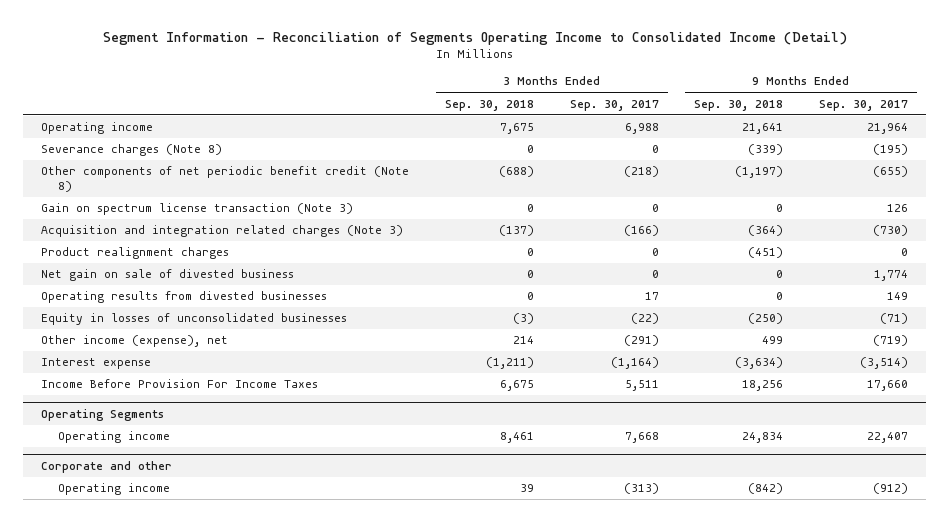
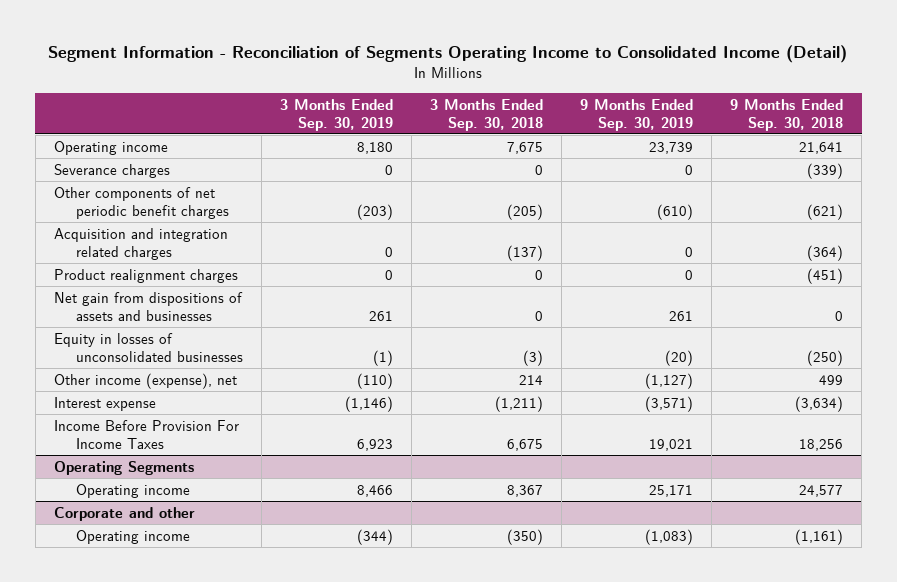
- | 3 Months Ended Sep. 30, 2018 | 3 Months Ended Sep. 30, 2017 | 9 Months Ended Sep. 30, 2018 | 9 Months Ended Sep. 30, 2017
+ | 3 Months Ended Sep. 30, 2019 | 3 Months Ended Sep. 30, 2018 | 9 Months Ended Sep. 30, 2019 | 9 Months Ended Sep. 30, 2018
- Severance charges (Note 8) | 0 | 0 | (339) | (195)
- Other components of net periodic benefit credit (Note 8) | (688) | (218) | (1,197) | (655)
- Gain on spectrum license transaction (Note 3) | 0 | 0 | 0 | 126
- Acquisition and integration related charges (Note 3) | (137) | (166) | (364) | (730)
+ Severance charges | 0 | 0 | 0 | (339)
+ Other components of net periodic benefit charges | (203) | (205) | (610) | (621)
+ Acquisition and integration related charges | 0 | (137) | 0 | (364)
- Net gain on sale of divested business | 0 | 0 | 0 | 1,774
- Operating results from divested businesses | 0 | 17 | 0 | 149
+ Net gain from dispositions of assets and businesses | 261 | 0 | 261 | 0
@ Operating Segments
- Operating income | 8,461 | 7,668 | 24,834 | 22,407
+ Operating income | 8,466 | 8,367 | 25,171 | 24,577
@ Corporate and other
- Operating income | 39 | (313) | (842) | (912)
+ Operating income | (344) | (350) | (1,083) | (1,161)

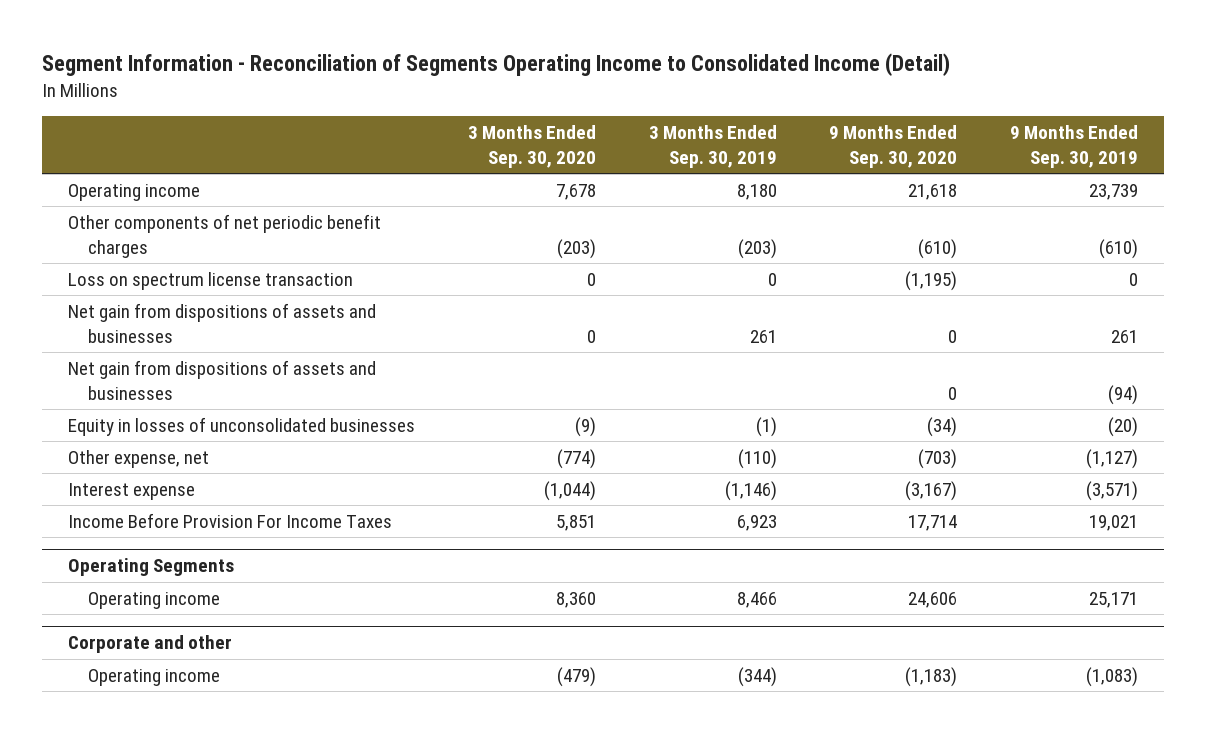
- | 3 Months Ended Sep. 30, 2019 | 3 Months Ended Sep. 30, 2018 | 9 Months Ended Sep. 30, 2019 | 9 Months Ended Sep. 30, 2018
+ | 3 Months Ended Sep. 30, 2020 | 3 Months Ended Sep. 30, 2019 | 9 Months Ended Sep. 30, 2020 | 9 Months Ended Sep. 30, 2019
- Severance charges | 0 | 0 | 0 | (339)
- Acquisition and integration related charges | 0 | (137) | 0 | (364)
- Product realignment charges | 0 | 0 | 0 | (451)
+ Loss on spectrum license transaction | 0 | 0 | (1,195) | 0
+ Net gain from dispositions of assets and businesses | | | 0 | (94)
- Other income (expense), net | (110) | 214 | (1,127) | 499
+ Other expense, net | (774) | (110) | (703) | (1,127)

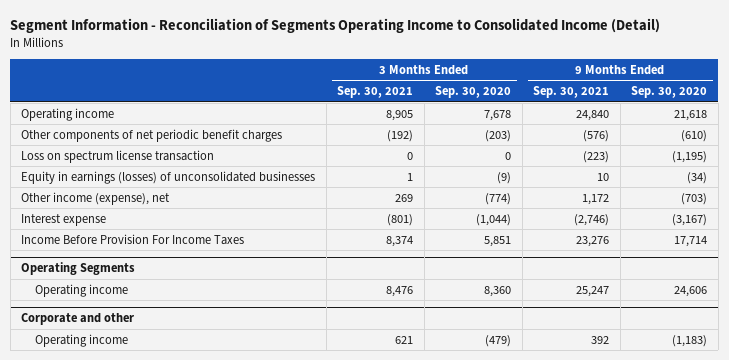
- | 3 Months Ended Sep. 30, 2020 | 3 Months Ended Sep. 30, 2019 | 9 Months Ended Sep. 30, 2020 | 9 Months Ended Sep. 30, 2019
+ | 3 Months Ended Sep. 30, 2021 | 3 Months Ended Sep. 30, 2020 | 9 Months Ended Sep. 30, 2021 | 9 Months Ended Sep. 30, 2020
- Net gain from dispositions of assets and businesses | 0 | 261 | 0 | 261
- Net gain from dispositions of assets and businesses | | | 0 | (94)
- Equity in losses of unconsolidated businesses | (9) | (1) | (34) | (20)
- Other expense, net | (774) | (110) | (703) | (1,127)
+ Equity in earnings (losses) of unconsolidated businesses | 1 | (9) | 10 | (34)
+ Other income (expense), net | 269 | (774) | 1,172 | (703)

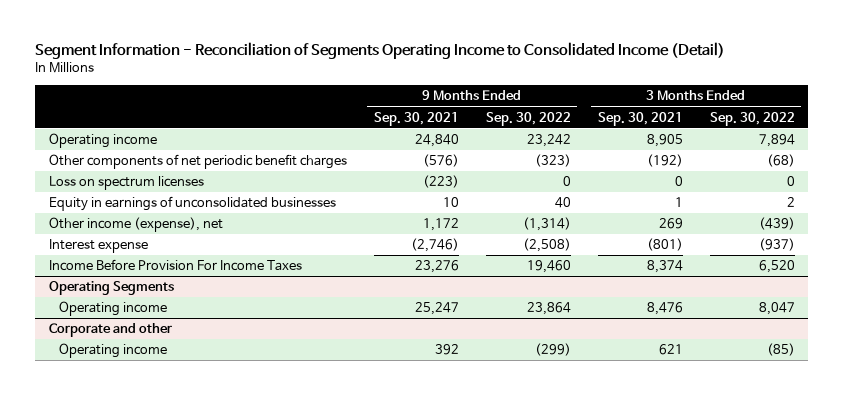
- | 3 Months Ended Sep. 30, 2021 | 3 Months Ended Sep. 30, 2020 | 9 Months Ended Sep. 30, 2021 | 9 Months Ended Sep. 30, 2020
+ | 9 Months Ended Sep. 30, 2021 | 9 Months Ended Sep. 30, 2022 | 3 Months Ended Sep. 30, 2021 | 3 Months Ended Sep. 30, 2022
- Loss on spectrum license transaction | 0 | 0 | (223) | (1,195)
- Equity in earnings (losses) of unconsolidated businesses | 1 | (9) | 10 | (34)
+ Loss on spectrum licenses | (223) | 0 | 0 | 0
+ Equity in earnings of unconsolidated businesses | 10 | 40 | 1 | 2

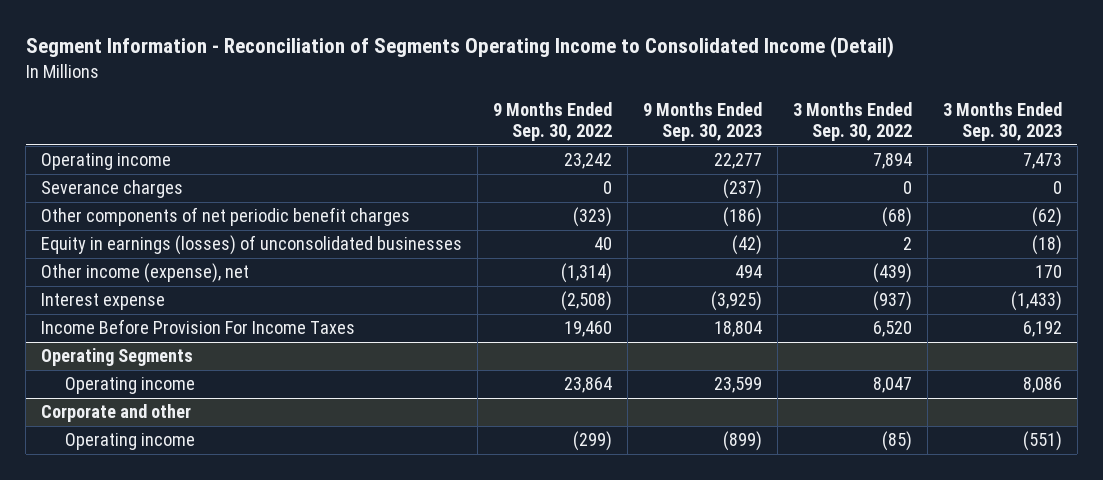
- | 9 Months Ended Sep. 30, 2021 | 9 Months Ended Sep. 30, 2022 | 3 Months Ended Sep. 30, 2021 | 3 Months Ended Sep. 30, 2022
+ | 9 Months Ended Sep. 30, 2022 | 9 Months Ended Sep. 30, 2023 | 3 Months Ended Sep. 30, 2022 | 3 Months Ended Sep. 30, 2023
+ Severance charges | 0 | (237) | 0 | 0
- Loss on spectrum licenses | (223) | 0 | 0 | 0
- Equity in earnings of unconsolidated businesses | 10 | 40 | 1 | 2
+ Equity in earnings (losses) of unconsolidated businesses | 40 | (42) | 2 | (18)

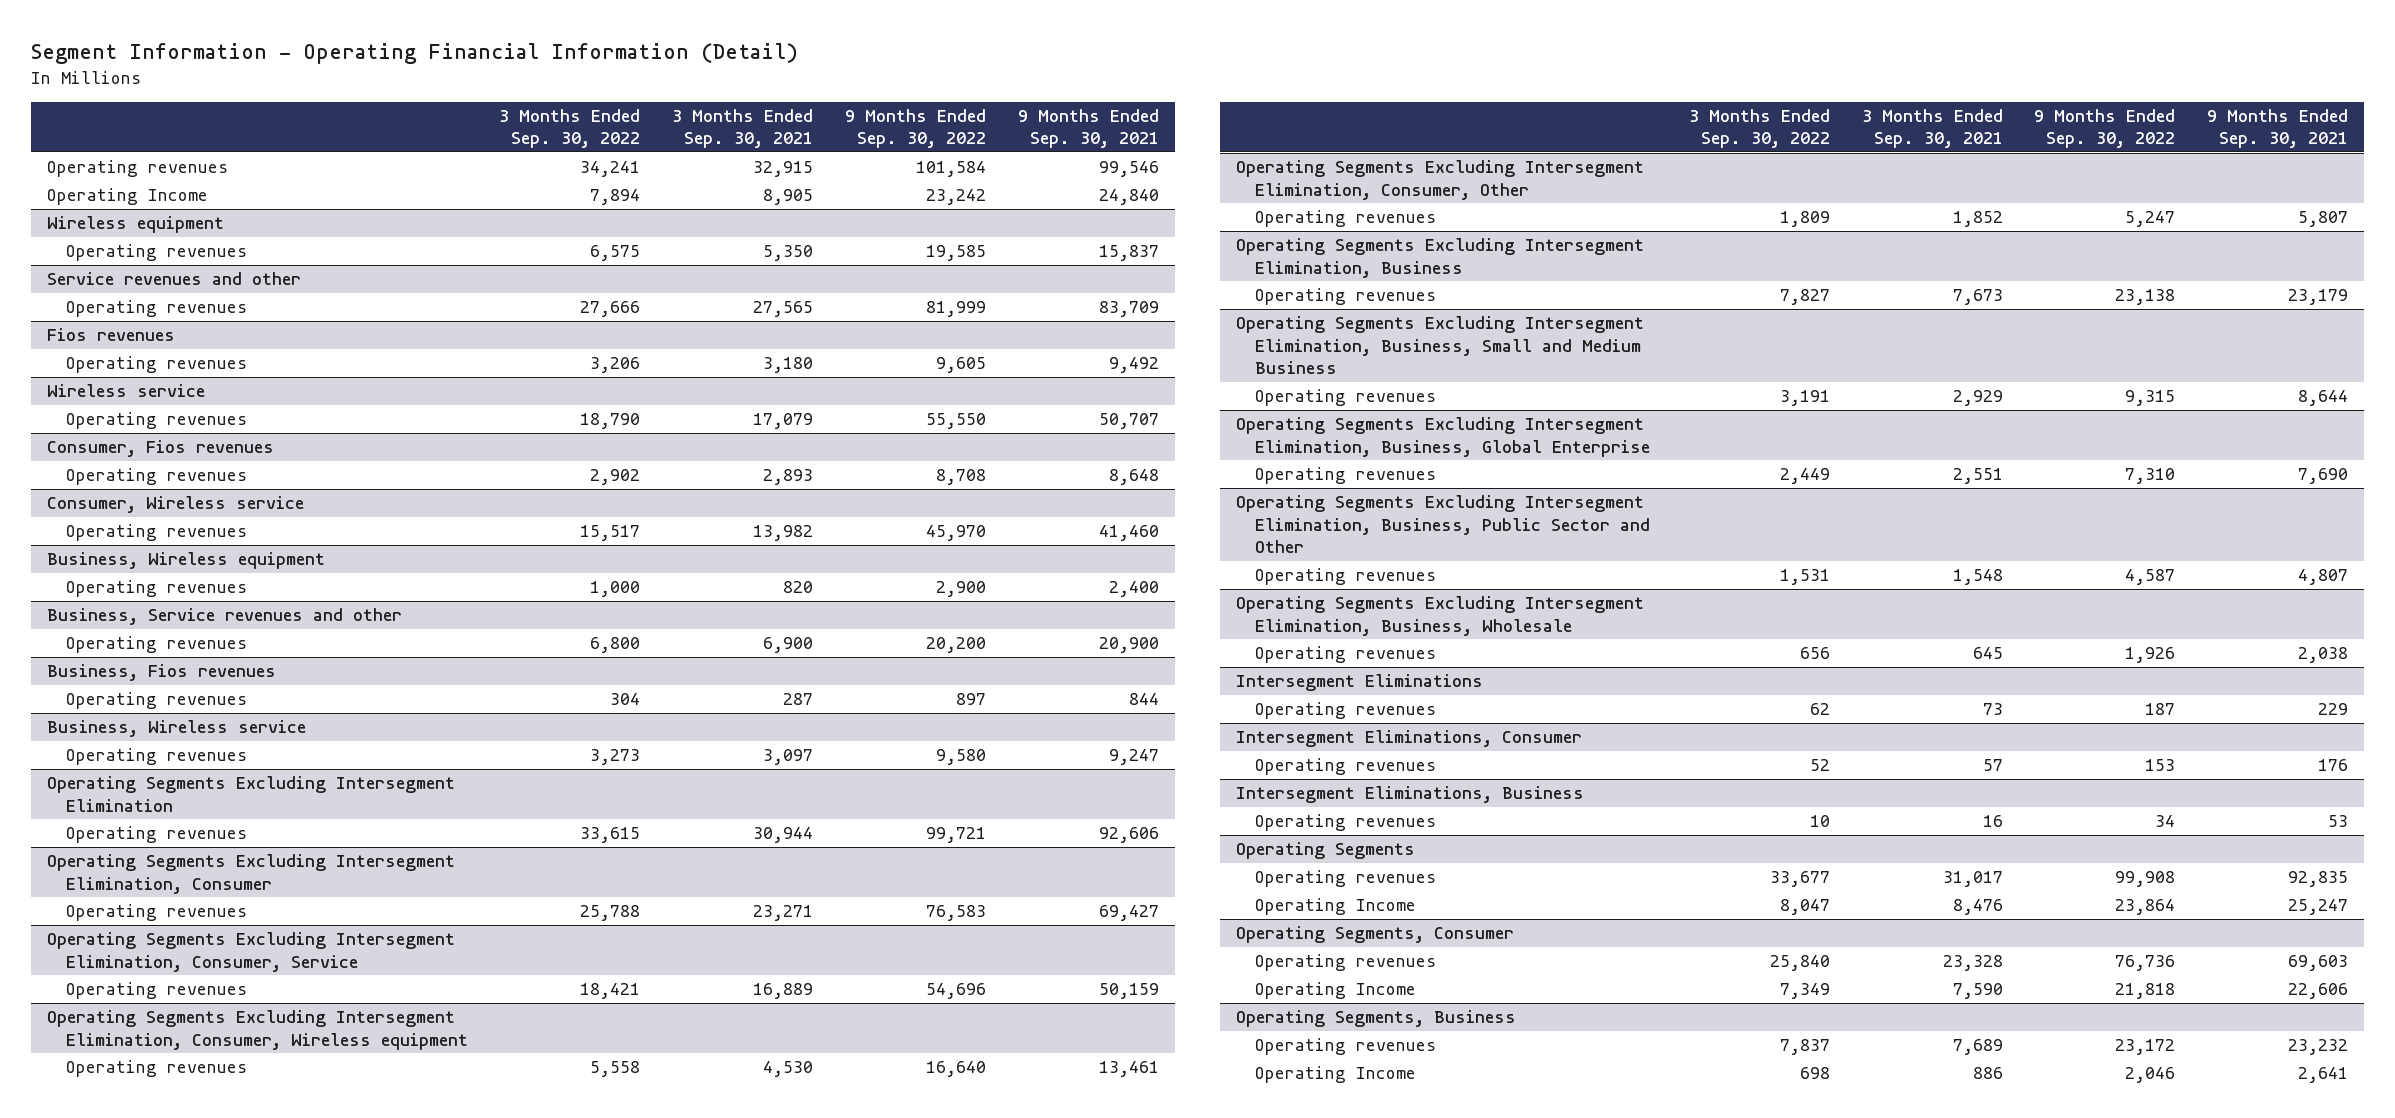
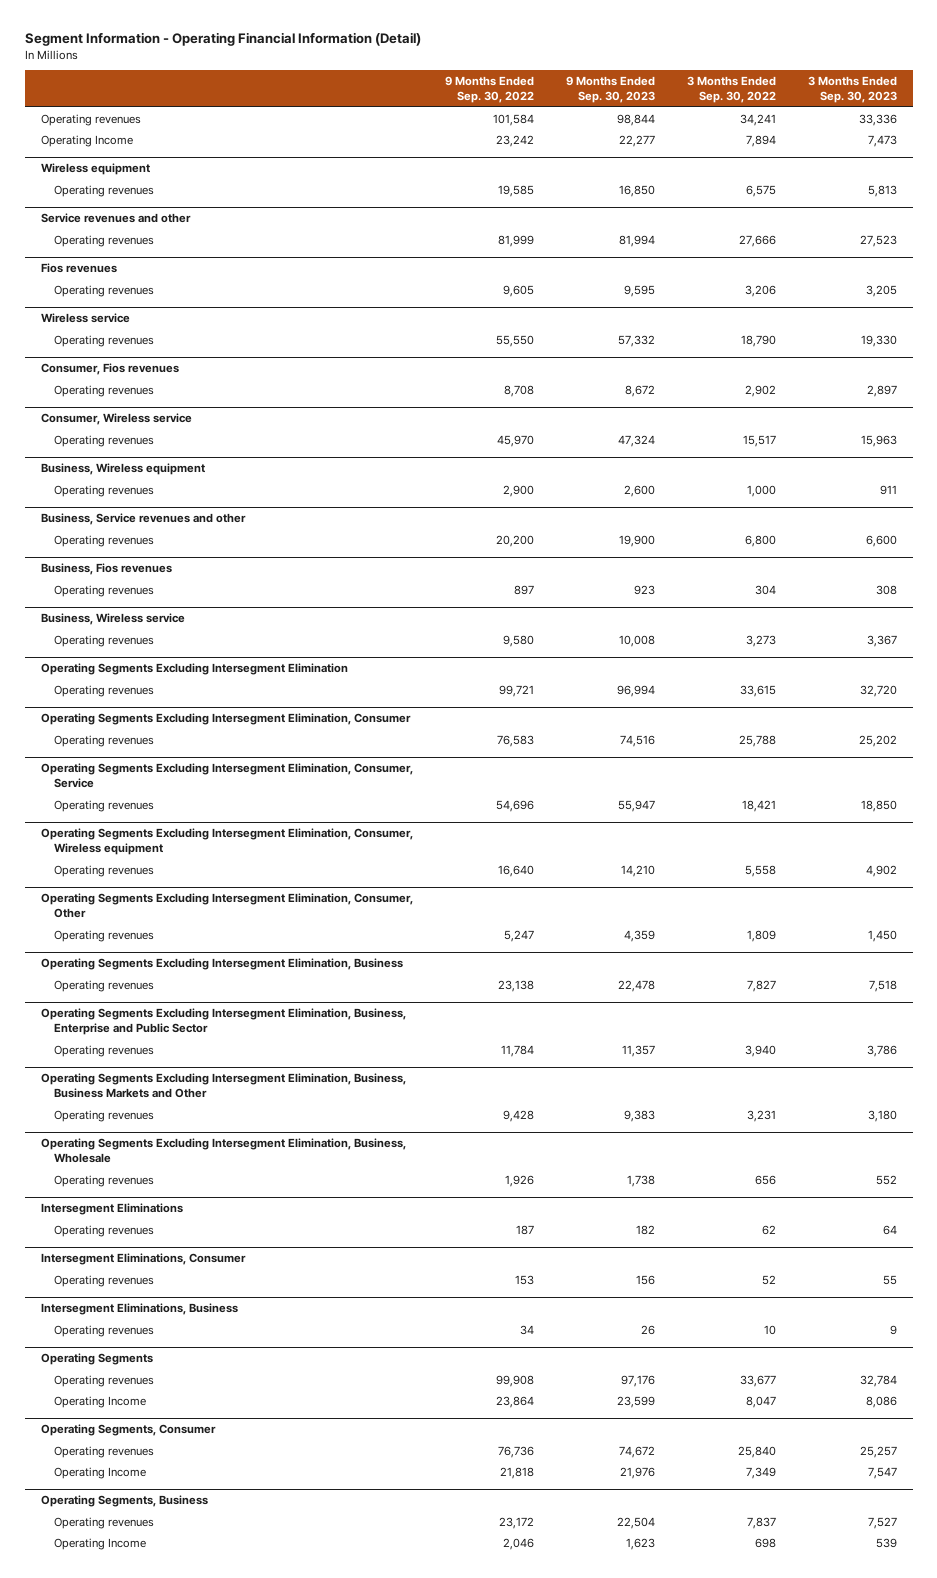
- | 3 Months Ended Sep. 30, 2022 | 3 Months Ended Sep. 30, 2021 | 9 Months Ended Sep. 30, 2022 | 9 Months Ended Sep. 30, 2021
+ | 9 Months Ended Sep. 30, 2022 | 9 Months Ended Sep. 30, 2023 | 3 Months Ended Sep. 30, 2022 | 3 Months Ended Sep. 30, 2023
- Operating Segments Excluding Intersegment Elimination, Business, Small and Medium Business
- Operating revenues | 3,191 | 2,929 | 9,315 | 8,644
- Operating Segments Excluding Intersegment Elimination, Business, Global Enterprise
- Operating revenues | 2,449 | 2,551 | 7,310 | 7,690
- Operating Segments Excluding Intersegment Elimination, Business, Public Sector and Other
- Operating revenues | 1,531 | 1,548 | 4,587 | 4,807
+ Operating Segments Excluding Intersegment Elimination, Business, Enterprise and Public Sector
+ Operating revenues | 11,784 | 11,357 | 3,940 | 3,786
+ Operating Segments Excluding Intersegment Elimination, Business, Business Markets and Other
+ Operating revenues | 9,428 | 9,383 | 3,231 | 3,180

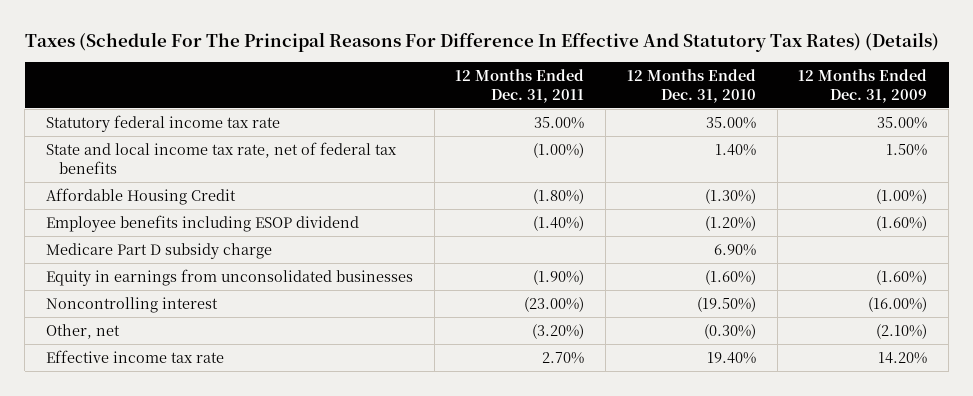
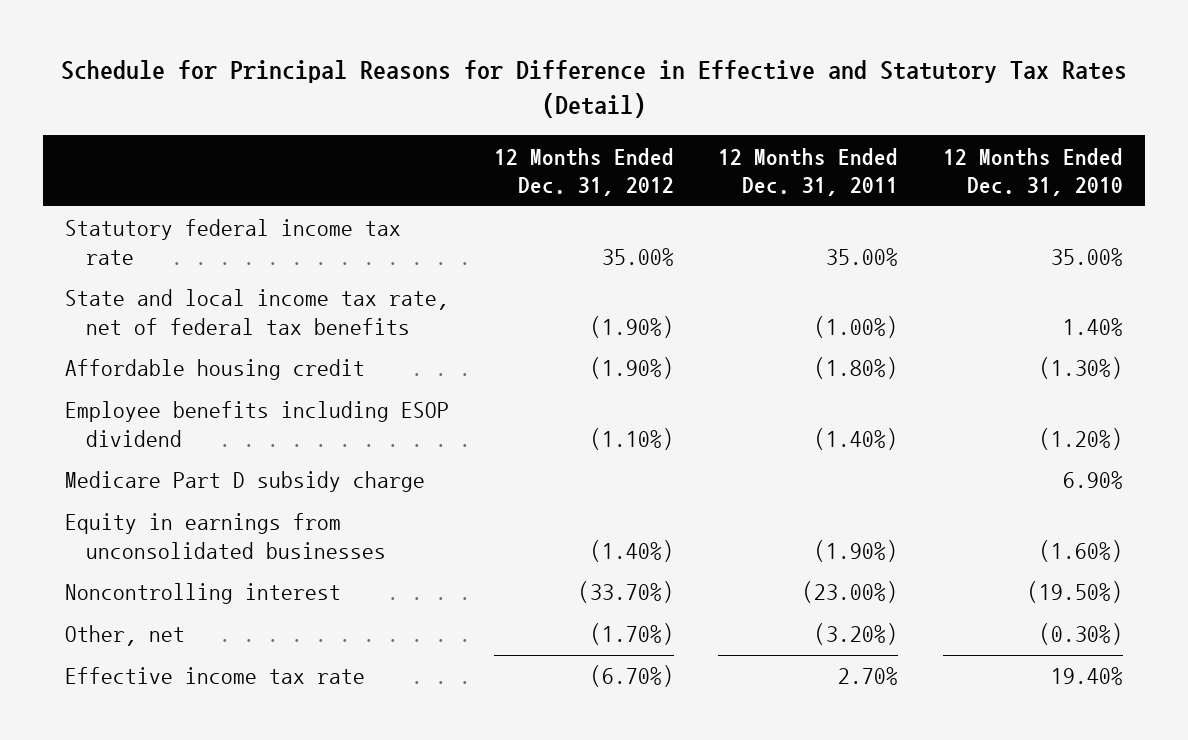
- Taxes (Schedule For The Principal Reasons For Difference In Effective And Statutory Tax Rates) (Details)
+ Schedule for Principal Reasons for Difference in Effective and Statutory Tax Rates (Detail)
- | 12 Months Ended Dec. 31, 2011 | 12 Months Ended Dec. 31, 2010 | 12 Months Ended Dec. 31, 2009
+ | 12 Months Ended Dec. 31, 2012 | 12 Months Ended Dec. 31, 2011 | 12 Months Ended Dec. 31, 2010
- Affordable Housing Credit | (1.80%) | (1.30%) | (1.00%)
+ Affordable housing credit | (1.90%) | (1.80%) | (1.30%)

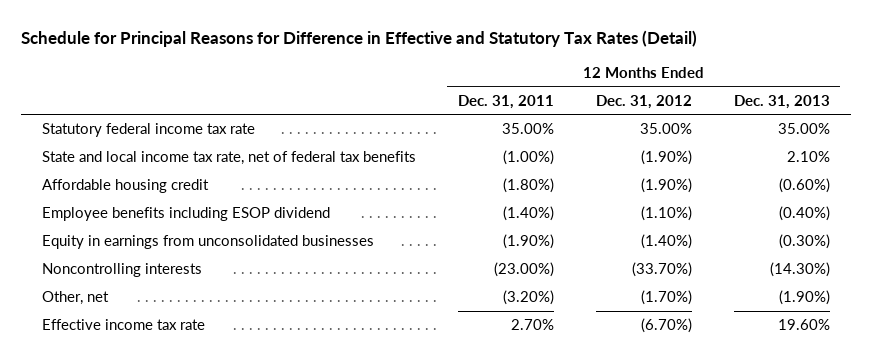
- | 12 Months Ended Dec. 31, 2012 | 12 Months Ended Dec. 31, 2011 | 12 Months Ended Dec. 31, 2010
+ | 12 Months Ended Dec. 31, 2011 | 12 Months Ended Dec. 31, 2012 | 12 Months Ended Dec. 31, 2013
- Medicare Part D subsidy charge | | | 6.90%
- Noncontrolling interest | (33.70%) | (23.00%) | (19.50%)
+ Noncontrolling interests | (23.00%) | (33.70%) | (14.30%)

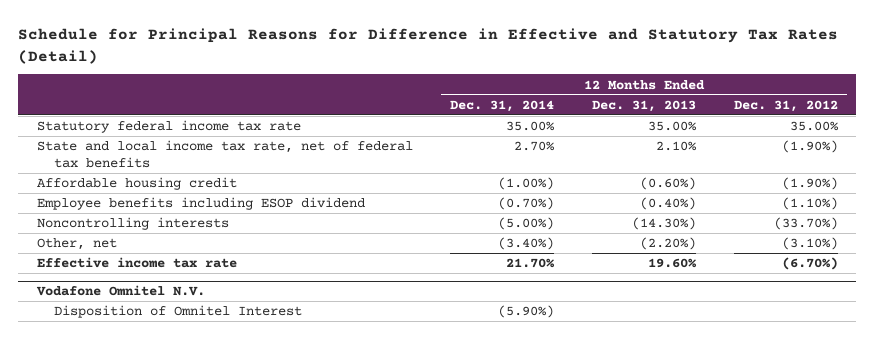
- | 12 Months Ended Dec. 31, 2011 | 12 Months Ended Dec. 31, 2012 | 12 Months Ended Dec. 31, 2013
+ | 12 Months Ended Dec. 31, 2014 | 12 Months Ended Dec. 31, 2013 | 12 Months Ended Dec. 31, 2012
- Equity in earnings from unconsolidated businesses | (1.90%) | (1.40%) | (0.30%)
- Other, net | (3.20%) | (1.70%) | (1.90%)
+ Other, net | (3.40%) | (2.20%) | (3.10%)
+ Vodafone Omnitel N.V.
+ Disposition of Omnitel Interest | (5.90%) | |

